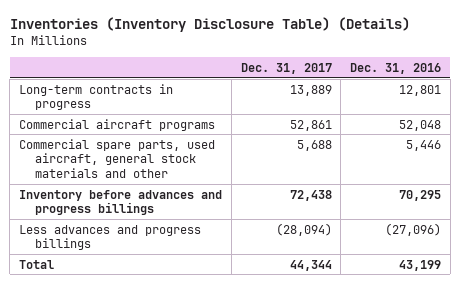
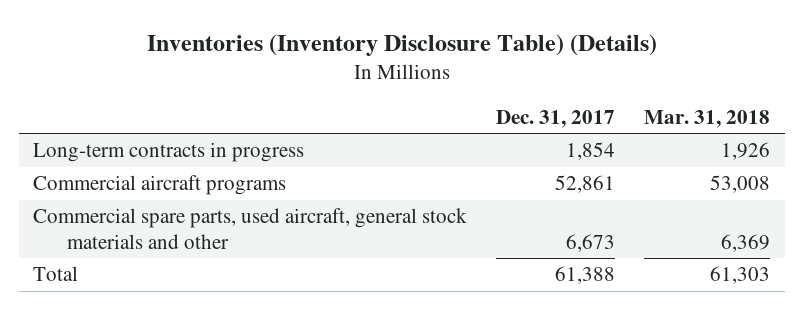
- | Dec. 31, 2017 | Dec. 31, 2016
+ | Dec. 31, 2017 | Mar. 31, 2018
- Long-term contracts in progress | 13,889 | 12,801
+ Long-term contracts in progress | 1,854 | 1,926
- Commercial spare parts, used aircraft, general stock materials and other | 5,688 | 5,446
- Inventory before advances and progress billings | 72,438 | 70,295
- Less advances and progress billings | (28,094) | (27,096)
- Total | 44,344 | 43,199
+ Commercial spare parts, used aircraft, general stock materials and other | 6,673 | 6,369
+ Total | 61,388 | 61,303

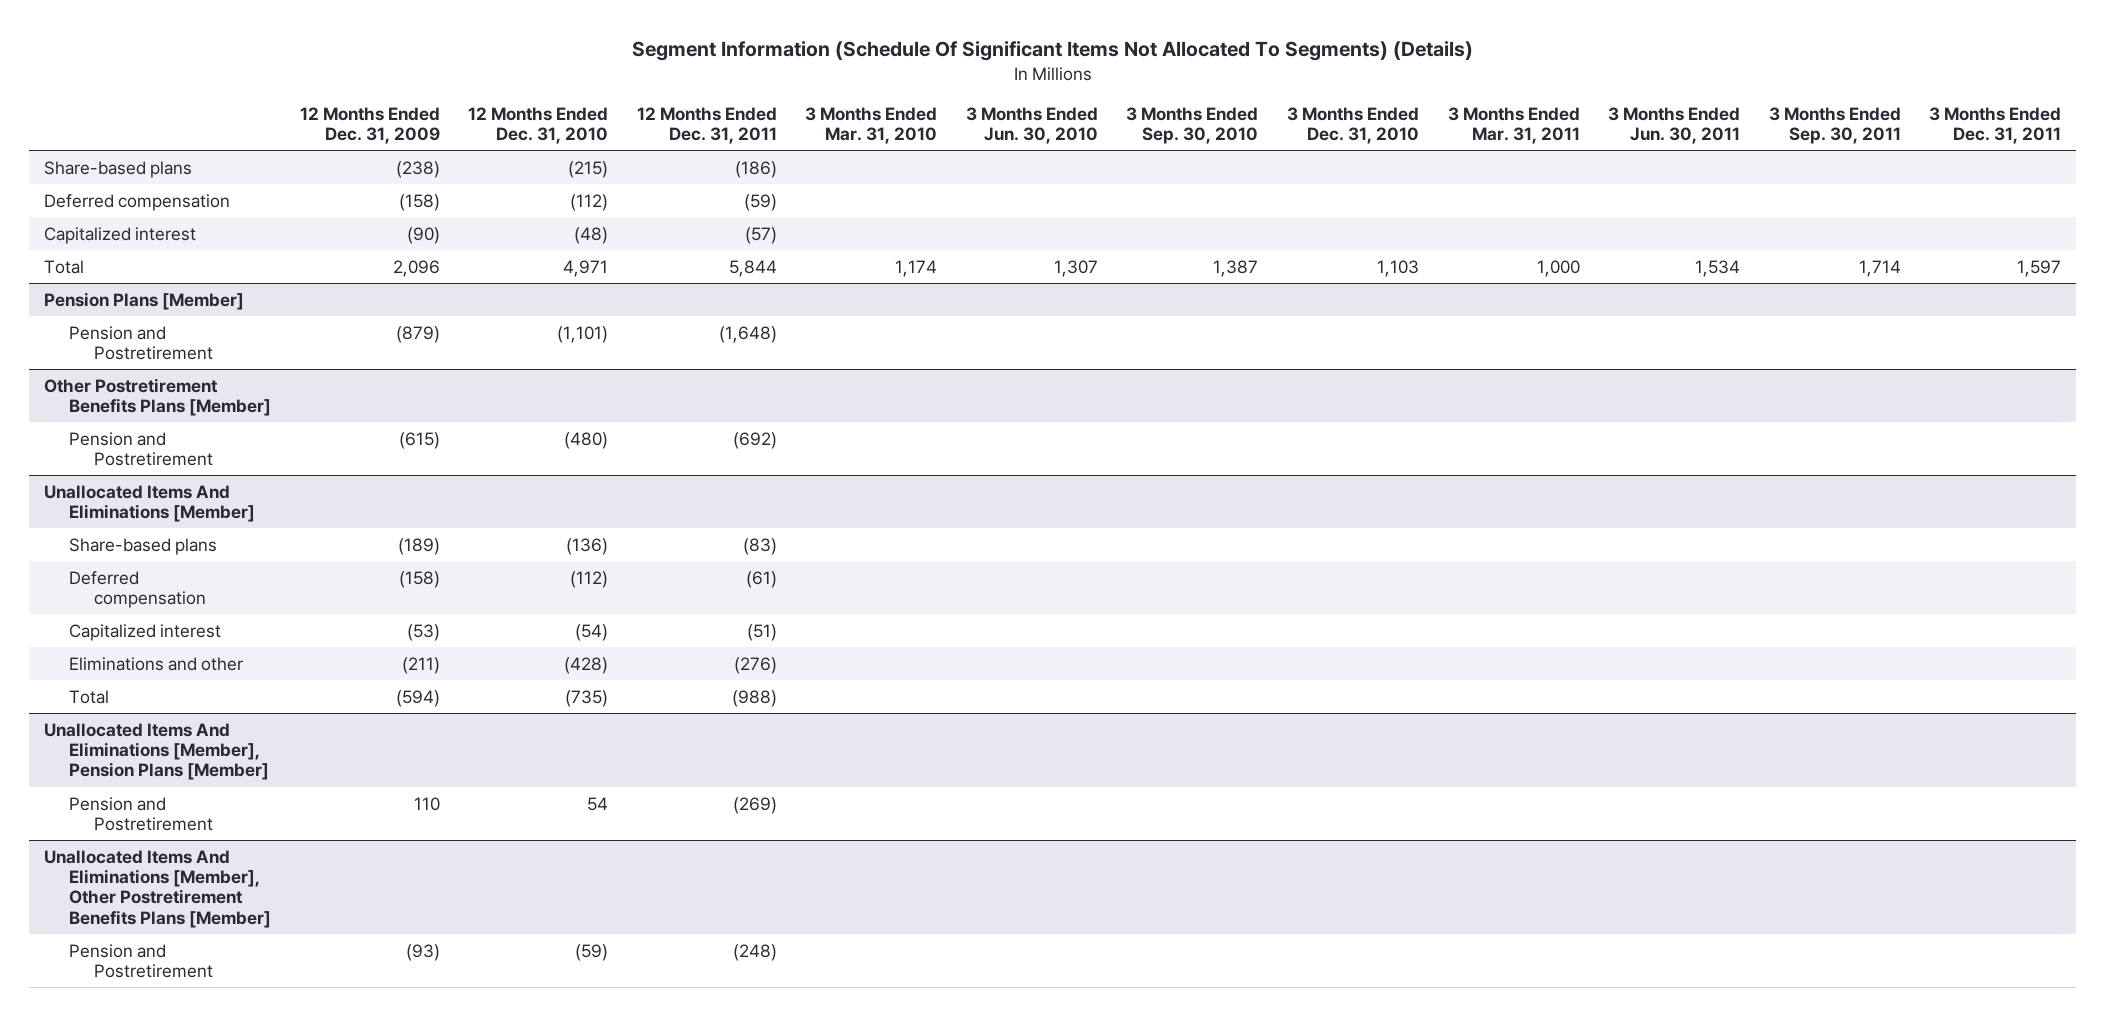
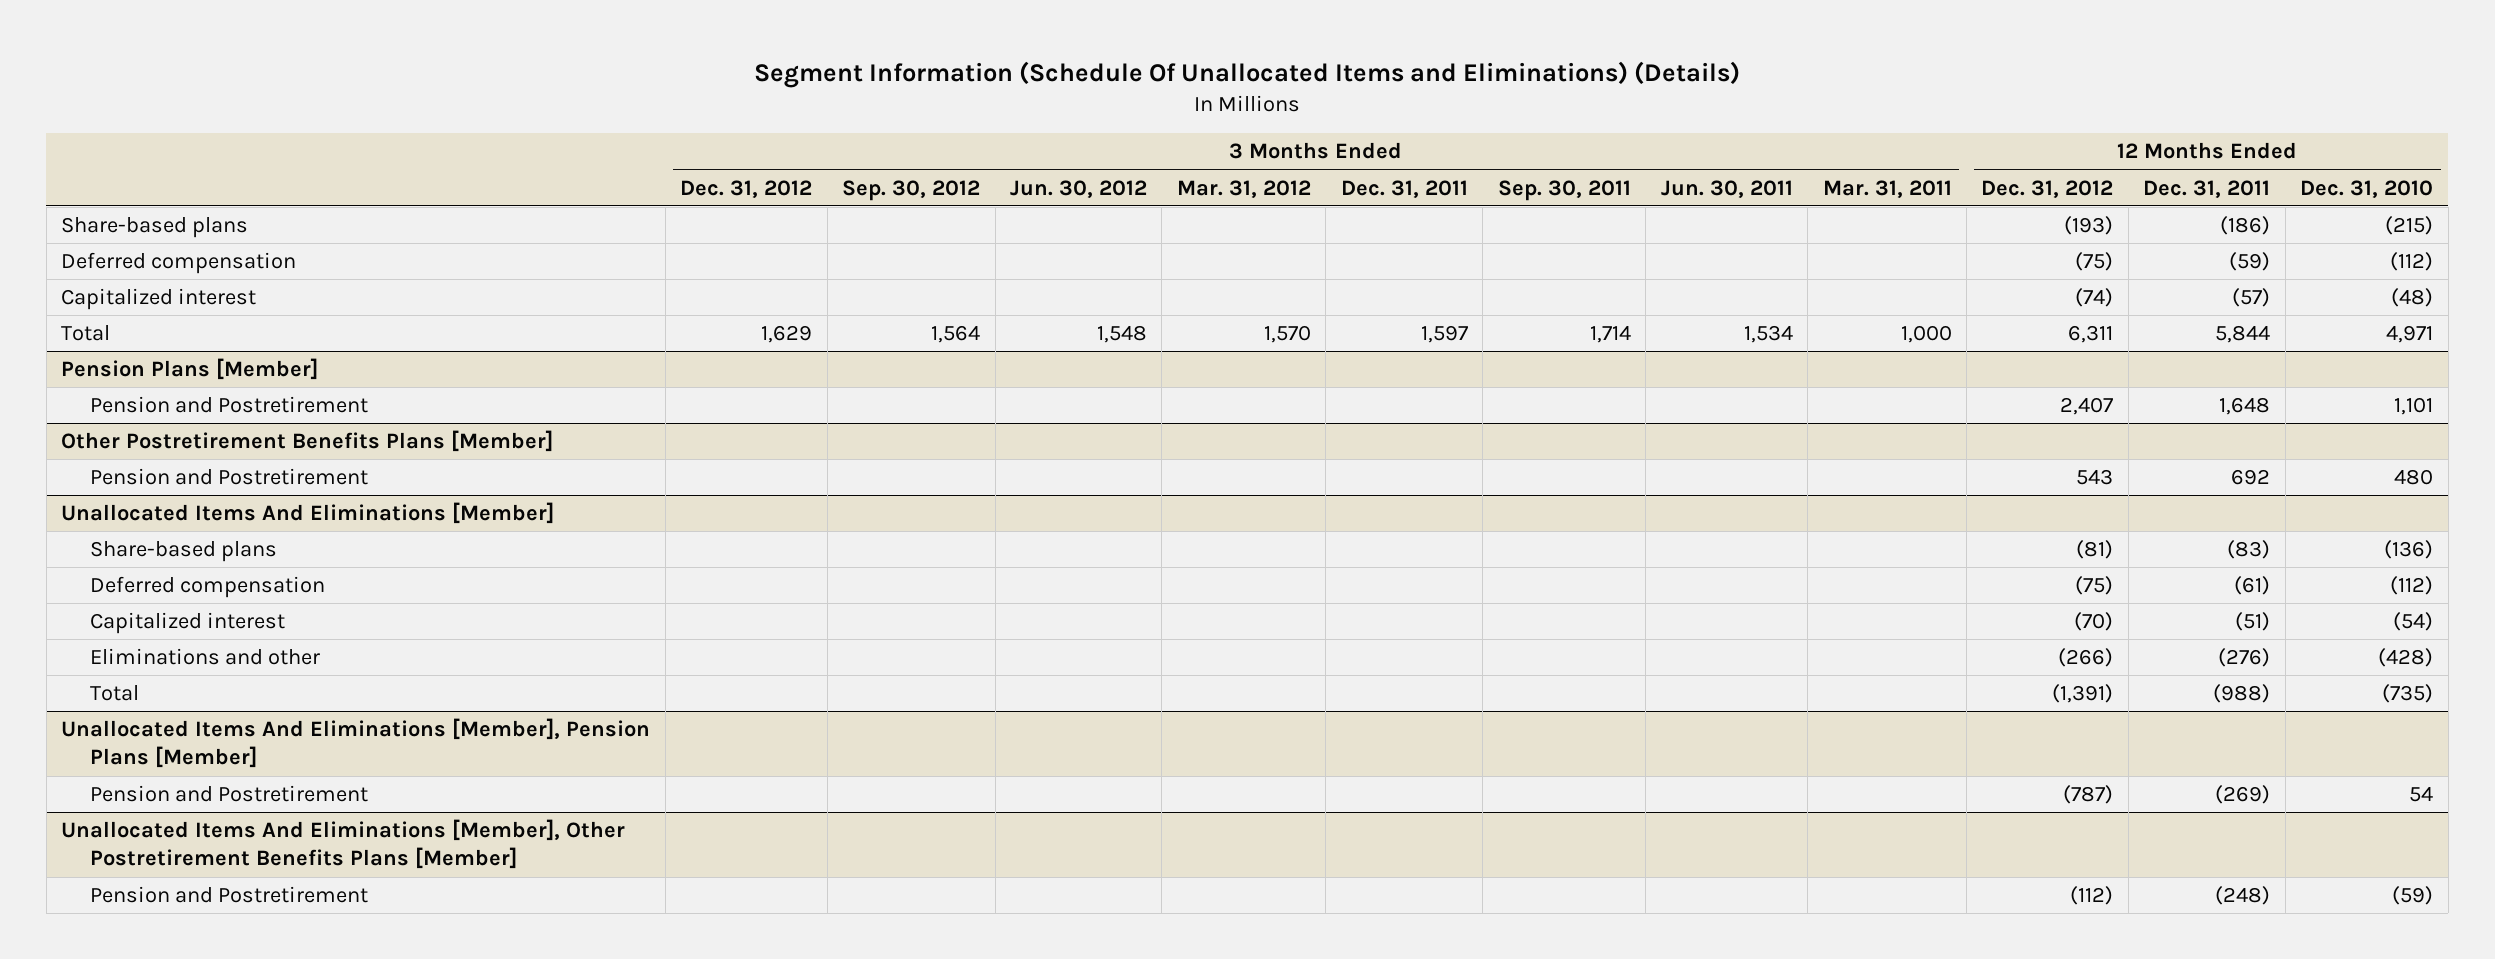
- Segment Information (Schedule Of Significant Items Not Allocated To Segments) (Details)
+ Segment Information (Schedule Of Unallocated Items and Eliminations) (Details)
- | 12 Months Ended Dec. 31, 2009 | 12 Months Ended Dec. 31, 2010 | 12 Months Ended Dec. 31, 2011 | 3 Months Ended Mar. 31, 2010 | 3 Months Ended Jun. 30, 2010 | 3 Months Ended Sep. 30, 2010 | 3 Months Ended Dec. 31, 2010 | 3 Months Ended Mar. 31, 2011 | 3 Months Ended Jun. 30, 2011 | 3 Months Ended Sep. 30, 2011 | 3 Months Ended Dec. 31, 2011
+ | 3 Months Ended Dec. 31, 2012 | 3 Months Ended Sep. 30, 2012 | 3 Months Ended Jun. 30, 2012 | 3 Months Ended Mar. 31, 2012 | 3 Months Ended Dec. 31, 2011 | 3 Months Ended Sep. 30, 2011 | 3 Months Ended Jun. 30, 2011 | 3 Months Ended Mar. 31, 2011 | 12 Months Ended Dec. 31, 2012 | 12 Months Ended Dec. 31, 2011 | 12 Months Ended Dec. 31, 2010
@ Pension Plans [Member]
- Pension and Postretirement | (879) | (1,101) | (1,648) | | | | | | | |
+ Pension and Postretirement | | | | | | | | | 2,407 | 1,648 | 1,101
@ Other Postretirement Benefits Plans [Member]
- Pension and Postretirement | (615) | (480) | (692) | | | | | | | |
+ Pension and Postretirement | | | | | | | | | 543 | 692 | 480

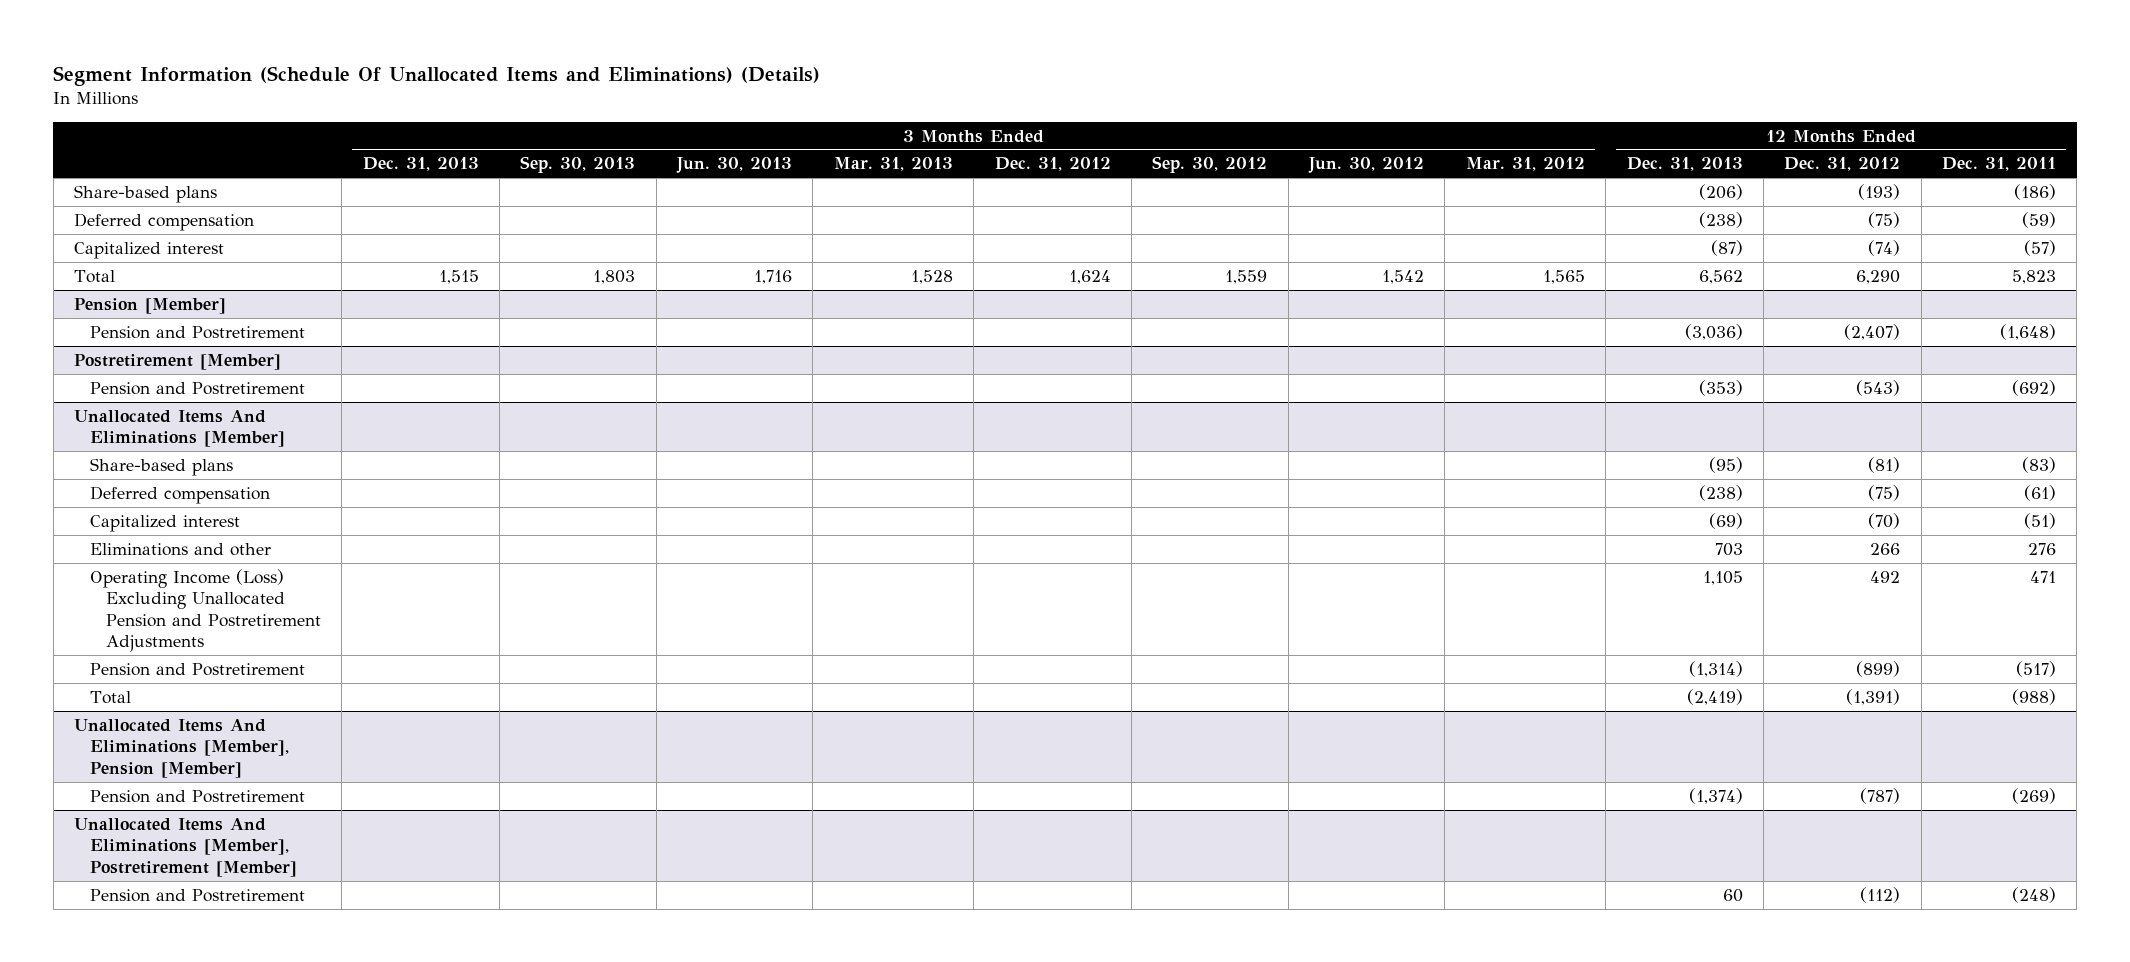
- | 3 Months Ended Dec. 31, 2012 | 3 Months Ended Sep. 30, 2012 | 3 Months Ended Jun. 30, 2012 | 3 Months Ended Mar. 31, 2012 | 3 Months Ended Dec. 31, 2011 | 3 Months Ended Sep. 30, 2011 | 3 Months Ended Jun. 30, 2011 | 3 Months Ended Mar. 31, 2011 | 12 Months Ended Dec. 31, 2012 | 12 Months Ended Dec. 31, 2011 | 12 Months Ended Dec. 31, 2010
+ | 3 Months Ended Dec. 31, 2013 | 3 Months Ended Sep. 30, 2013 | 3 Months Ended Jun. 30, 2013 | 3 Months Ended Mar. 31, 2013 | 3 Months Ended Dec. 31, 2012 | 3 Months Ended Sep. 30, 2012 | 3 Months Ended Jun. 30, 2012 | 3 Months Ended Mar. 31, 2012 | 12 Months Ended Dec. 31, 2013 | 12 Months Ended Dec. 31, 2012 | 12 Months Ended Dec. 31, 2011
- Total | 1,629 | 1,564 | 1,548 | 1,570 | 1,597 | 1,714 | 1,534 | 1,000 | 6,311 | 5,844 | 4,971
- Pension Plans [Member]
- Pension and Postretirement | | | | | | | | | 2,407 | 1,648 | 1,101
- Other Postretirement Benefits Plans [Member]
- Pension and Postretirement | | | | | | | | | 543 | 692 | 480
+ Total | 1,515 | 1,803 | 1,716 | 1,528 | 1,624 | 1,559 | 1,542 | 1,565 | 6,562 | 6,290 | 5,823
+ Pension [Member]
+ Pension and Postretirement | | | | | | | | | (3,036) | (2,407) | (1,648)
+ Postretirement [Member]
+ Pension and Postretirement | | | | | | | | | (353) | (543) | (692)
@ Unallocated Items And Eliminations [Member]
- Eliminations and other | | | | | | | | | (266) | (276) | (428)
+ Eliminations and other | | | | | | | | | 703 | 266 | 276
+ Operating Income (Loss) Excluding Unallocated Pension and Postretirement Adjustments | | | | | | | | | 1,105 | 492 | 471
+ Pension and Postretirement | | | | | | | | | (1,314) | (899) | (517)
- Unallocated Items And Eliminations [Member], Pension Plans [Member]
+ Unallocated Items And Eliminations [Member], Pension [Member]
- Unallocated Items And Eliminations [Member], Other Postretirement Benefits Plans [Member]
+ Unallocated Items And Eliminations [Member], Postretirement [Member]

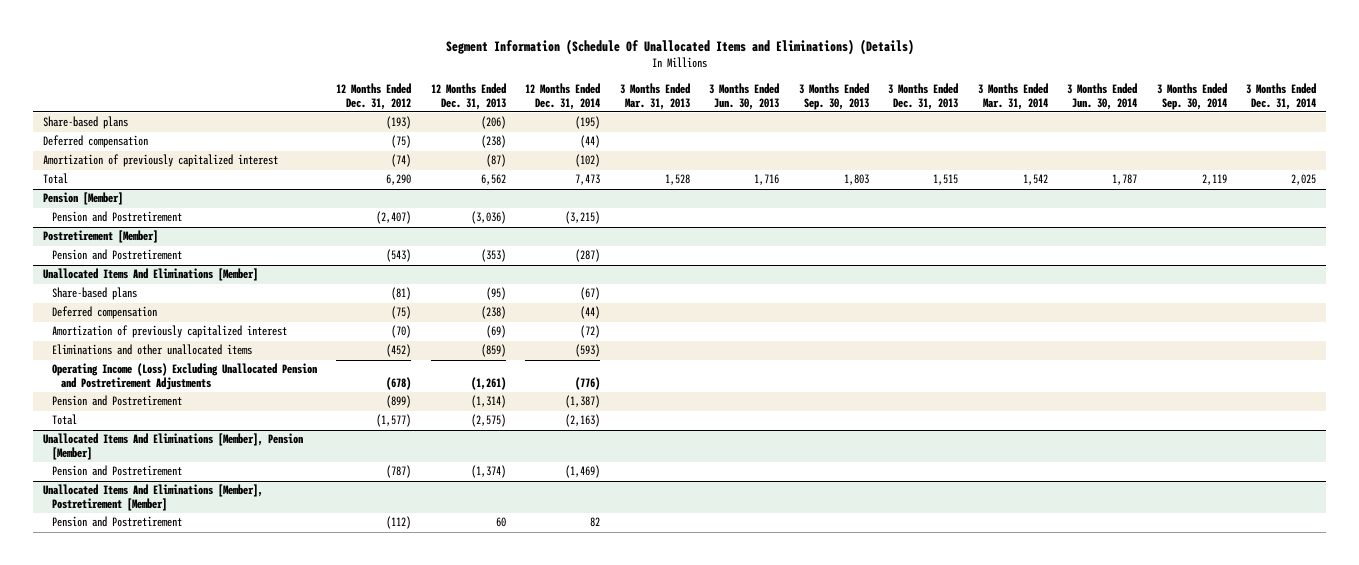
- | 3 Months Ended Dec. 31, 2013 | 3 Months Ended Sep. 30, 2013 | 3 Months Ended Jun. 30, 2013 | 3 Months Ended Mar. 31, 2013 | 3 Months Ended Dec. 31, 2012 | 3 Months Ended Sep. 30, 2012 | 3 Months Ended Jun. 30, 2012 | 3 Months Ended Mar. 31, 2012 | 12 Months Ended Dec. 31, 2013 | 12 Months Ended Dec. 31, 2012 | 12 Months Ended Dec. 31, 2011
+ | 12 Months Ended Dec. 31, 2012 | 12 Months Ended Dec. 31, 2013 | 12 Months Ended Dec. 31, 2014 | 3 Months Ended Mar. 31, 2013 | 3 Months Ended Jun. 30, 2013 | 3 Months Ended Sep. 30, 2013 | 3 Months Ended Dec. 31, 2013 | 3 Months Ended Mar. 31, 2014 | 3 Months Ended Jun. 30, 2014 | 3 Months Ended Sep. 30, 2014 | 3 Months Ended Dec. 31, 2014
- Capitalized interest | | | | | | | | | (87) | (74) | (57)
+ Amortization of previously capitalized interest | (74) | (87) | (102) | | | | | | | |
@ Unallocated Items And Eliminations [Member]
- Capitalized interest | | | | | | | | | (69) | (70) | (51)
- Eliminations and other | | | | | | | | | 703 | 266 | 276
- Operating Income (Loss) Excluding Unallocated Pension and Postretirement Adjustments | | | | | | | | | 1,105 | 492 | 471
+ Amortization of previously capitalized interest | (70) | (69) | (72) | | | | | | | |
+ Eliminations and other unallocated items | (452) | (859) | (593) | | | | | | | |
+ Operating Income (Loss) Excluding Unallocated Pension and Postretirement Adjustments | (678) | (1,261) | (776) | | | | | | | |
- Total | | | | | | | | | (2,419) | (1,391) | (988)
+ Total | (1,577) | (2,575) | (2,163) | | | | | | | |

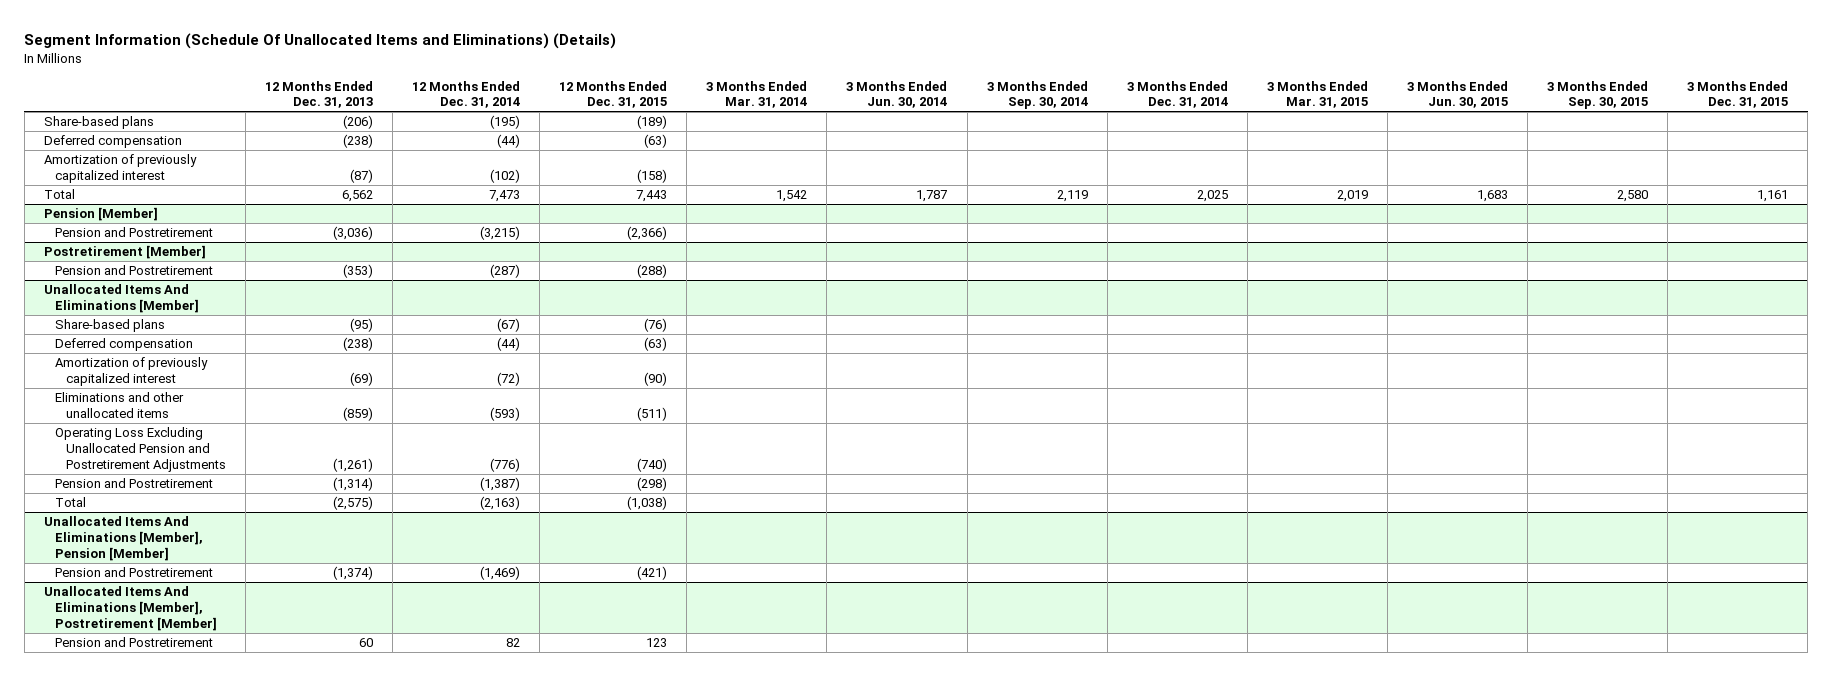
- | 12 Months Ended Dec. 31, 2012 | 12 Months Ended Dec. 31, 2013 | 12 Months Ended Dec. 31, 2014 | 3 Months Ended Mar. 31, 2013 | 3 Months Ended Jun. 30, 2013 | 3 Months Ended Sep. 30, 2013 | 3 Months Ended Dec. 31, 2013 | 3 Months Ended Mar. 31, 2014 | 3 Months Ended Jun. 30, 2014 | 3 Months Ended Sep. 30, 2014 | 3 Months Ended Dec. 31, 2014
+ | 12 Months Ended Dec. 31, 2013 | 12 Months Ended Dec. 31, 2014 | 12 Months Ended Dec. 31, 2015 | 3 Months Ended Mar. 31, 2014 | 3 Months Ended Jun. 30, 2014 | 3 Months Ended Sep. 30, 2014 | 3 Months Ended Dec. 31, 2014 | 3 Months Ended Mar. 31, 2015 | 3 Months Ended Jun. 30, 2015 | 3 Months Ended Sep. 30, 2015 | 3 Months Ended Dec. 31, 2015
@ Unallocated Items And Eliminations [Member]
- Operating Income (Loss) Excluding Unallocated Pension and Postretirement Adjustments | (678) | (1,261) | (776) | | | | | | | |
+ Operating Loss Excluding Unallocated Pension and Postretirement Adjustments | (1,261) | (776) | (740) | | | | | | | |

